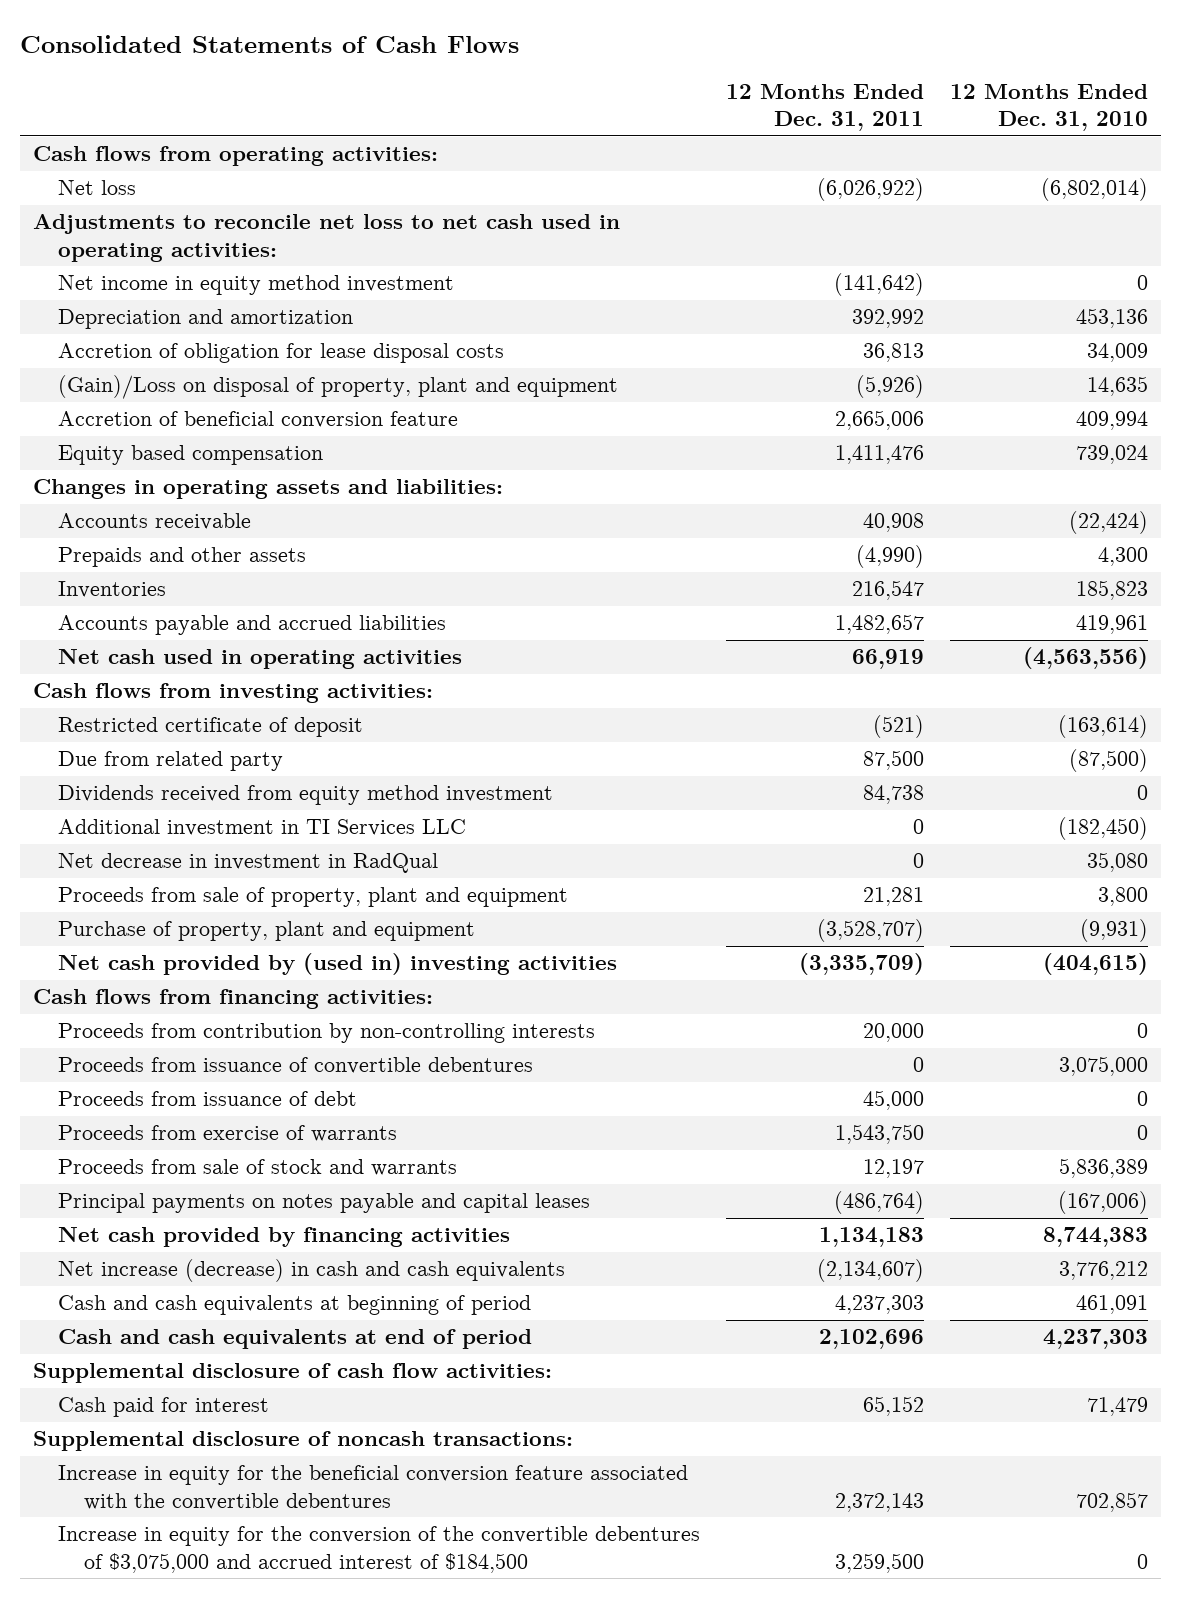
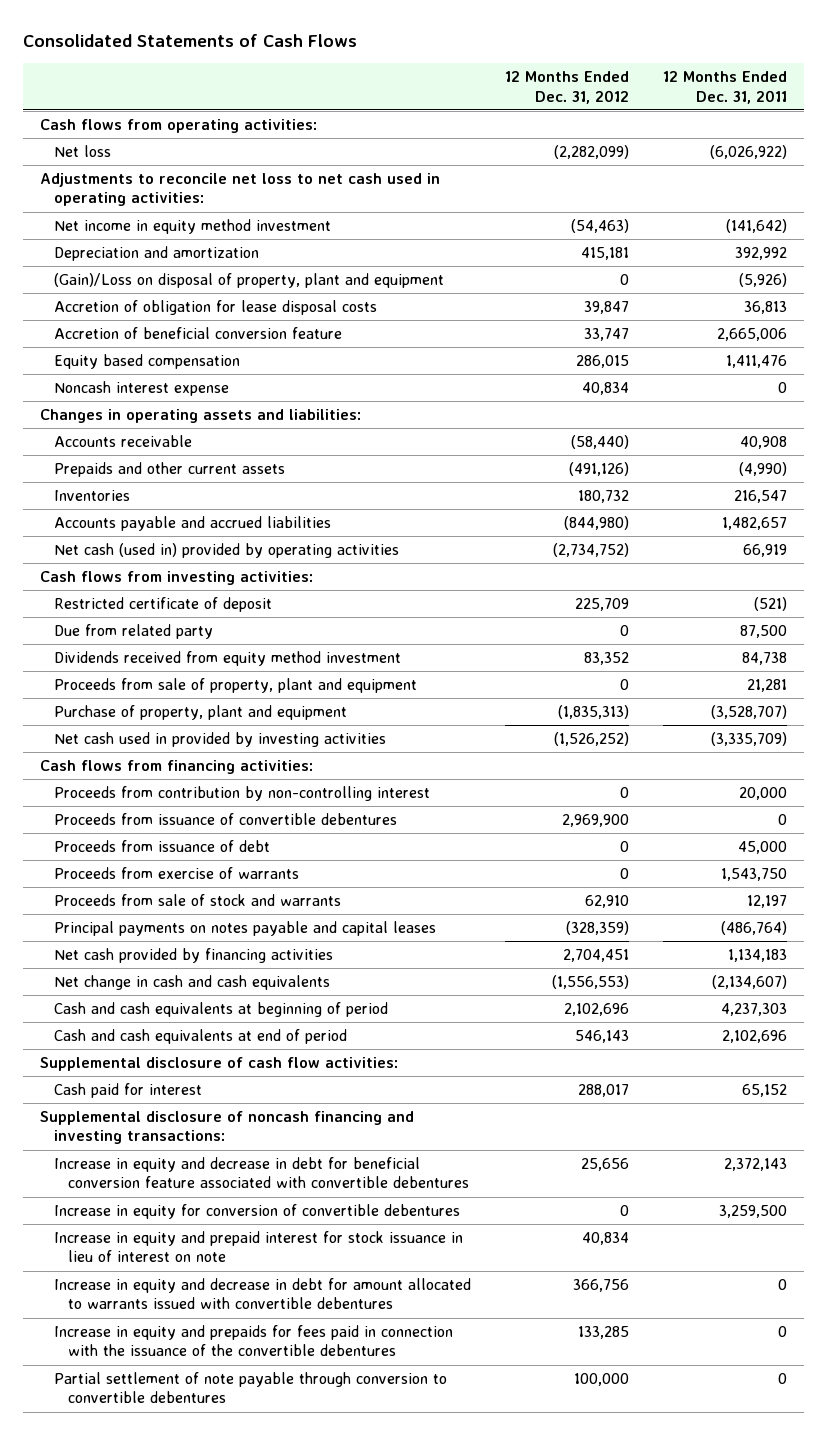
- | 12 Months Ended Dec. 31, 2011 | 12 Months Ended Dec. 31, 2010
+ | 12 Months Ended Dec. 31, 2012 | 12 Months Ended Dec. 31, 2011
moved down: Accretion of obligation for lease disposal costs | 39,847 | 36,813
+ Noncash interest expense | 40,834 | 0
- Prepaids and other assets | (4,990) | 4,300
+ Prepaids and other current assets | (491,126) | (4,990)
- Net cash used in operating activities | 66,919 | (4,563,556)
+ Net cash (used in) provided by operating activities | (2,734,752) | 66,919
- Additional investment in TI Services LLC | 0 | (182,450)
- Net decrease in investment in RadQual | 0 | 35,080
- Net cash provided by (used in) investing activities | (3,335,709) | (404,615)
+ Net cash used in provided by investing activities | (1,526,252) | (3,335,709)
- Proceeds from contribution by non-controlling interests | 20,000 | 0
+ Proceeds from contribution by non-controlling interest | 0 | 20,000
- Net increase (decrease) in cash and cash equivalents | (2,134,607) | 3,776,212
+ Net change in cash and cash equivalents | (1,556,553) | (2,134,607)
- Supplemental disclosure of noncash transactions:
- Increase in equity for the beneficial conversion feature associated with the convertible debentures | 2,372,143 | 702,857
- Increase in equity for the conversion of the convertible debentures of $3,075,000 and accrued interest of $184,500 | 3,259,500 | 0
+ Supplemental disclosure of noncash financing and investing transactions:
+ Increase in equity and decrease in debt for beneficial conversion feature associated with convertible debentures | 25,656 | 2,372,143
+ Increase in equity for conversion of convertible debentures | 0 | 3,259,500
+ Increase in equity and prepaid interest for stock issuance in lieu of interest on note | 40,834 |
+ Increase in equity and decrease in debt for amount allocated to warrants issued with convertible debentures | 366,756 | 0
+ Increase in equity and prepaids for fees paid in connection with the issuance of the convertible debentures | 133,285 | 0
+ Partial settlement of note payable through conversion to convertible debentures | 100,000 | 0

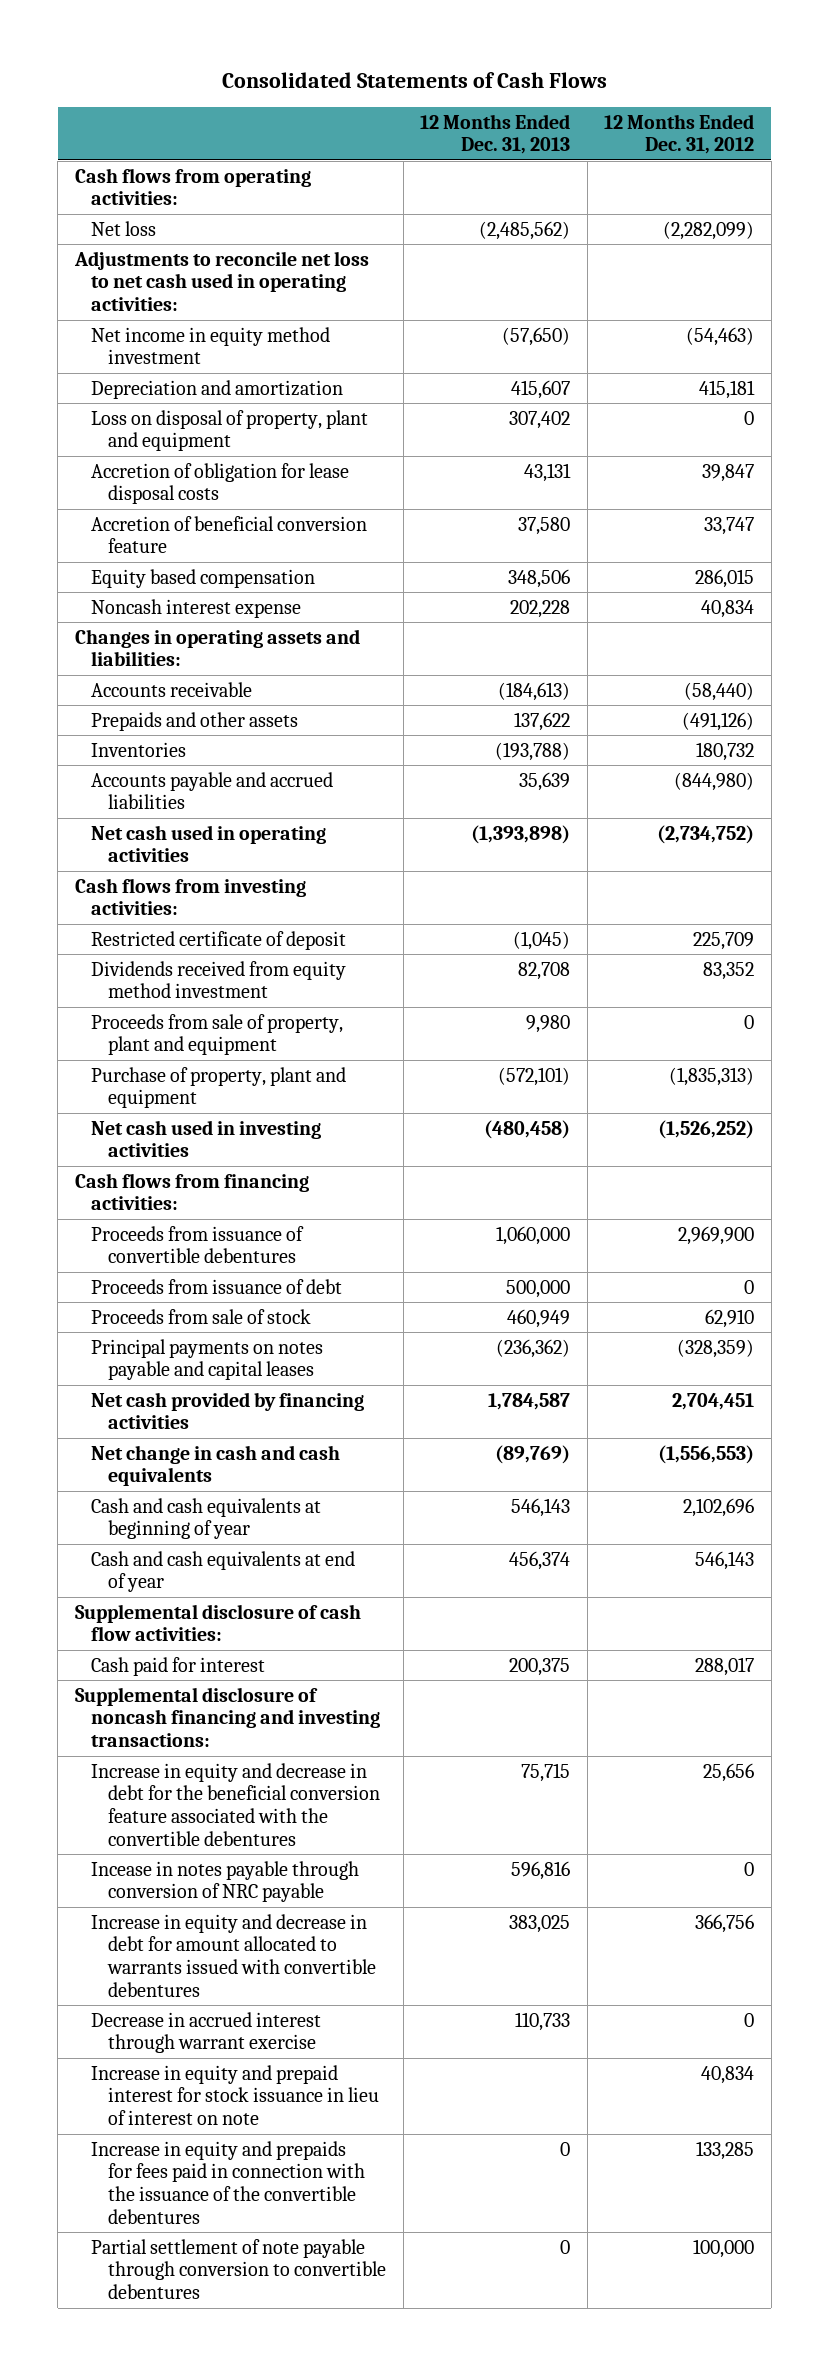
- | 12 Months Ended Dec. 31, 2012 | 12 Months Ended Dec. 31, 2011
+ | 12 Months Ended Dec. 31, 2013 | 12 Months Ended Dec. 31, 2012
- (Gain)/Loss on disposal of property, plant and equipment | 0 | (5,926)
+ Loss on disposal of property, plant and equipment | 307,402 | 0
- Prepaids and other current assets | (491,126) | (4,990)
+ Prepaids and other assets | 137,622 | (491,126)
- Net cash (used in) provided by operating activities | (2,734,752) | 66,919
+ Net cash used in operating activities | (1,393,898) | (2,734,752)
- Due from related party | 0 | 87,500
- Net cash used in provided by investing activities | (1,526,252) | (3,335,709)
+ Net cash used in investing activities | (480,458) | (1,526,252)
- Proceeds from contribution by non-controlling interest | 0 | 20,000
- Proceeds from exercise of warrants | 0 | 1,543,750
- Proceeds from sale of stock and warrants | 62,910 | 12,197
+ Proceeds from sale of stock | 460,949 | 62,910
- Cash and cash equivalents at beginning of period | 2,102,696 | 4,237,303
- Cash and cash equivalents at end of period | 546,143 | 2,102,696
+ Cash and cash equivalents at beginning of year | 546,143 | 2,102,696
+ Cash and cash equivalents at end of year | 456,374 | 546,143
- Increase in equity and decrease in debt for beneficial conversion feature associated with convertible debentures | 25,656 | 2,372,143
- Increase in equity for conversion of convertible debentures | 0 | 3,259,500
+ Increase in equity and decrease in debt for the beneficial conversion feature associated with the convertible debentures | 75,715 | 25,656
+ Incease in notes payable through conversion of NRC payable | 596,816 | 0
+ Decrease in accrued interest through warrant exercise | 110,733 | 0
moved down: Increase in equity and prepaid interest for stock issuance in lieu of interest on note | | 40,834

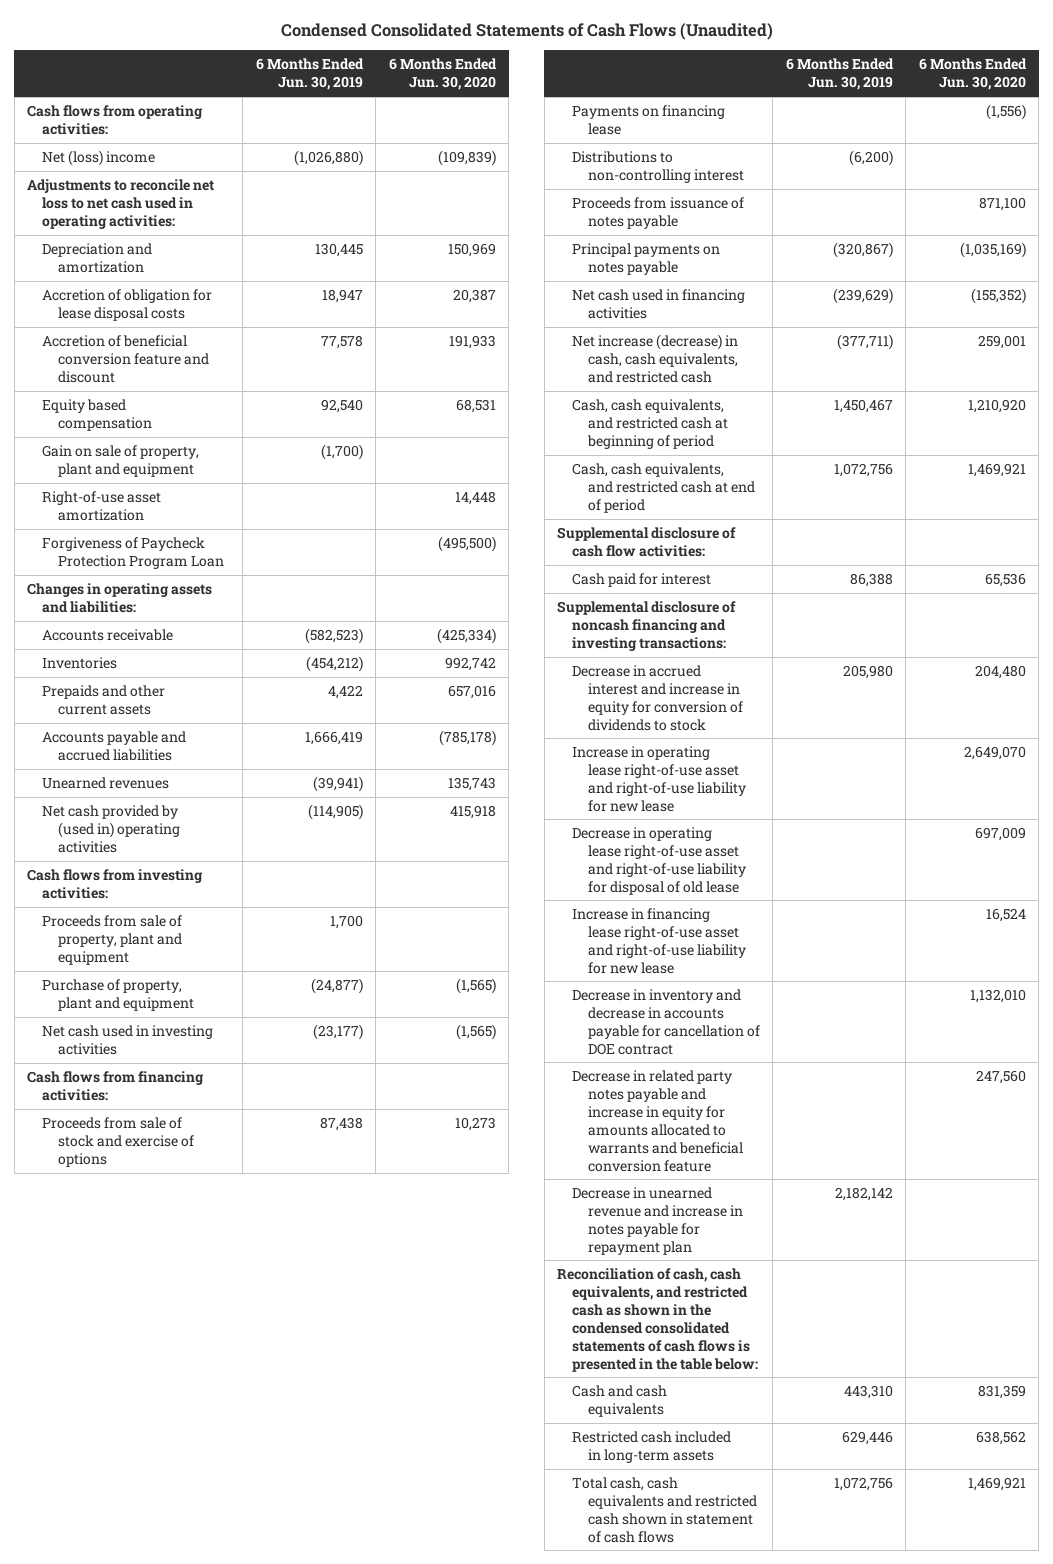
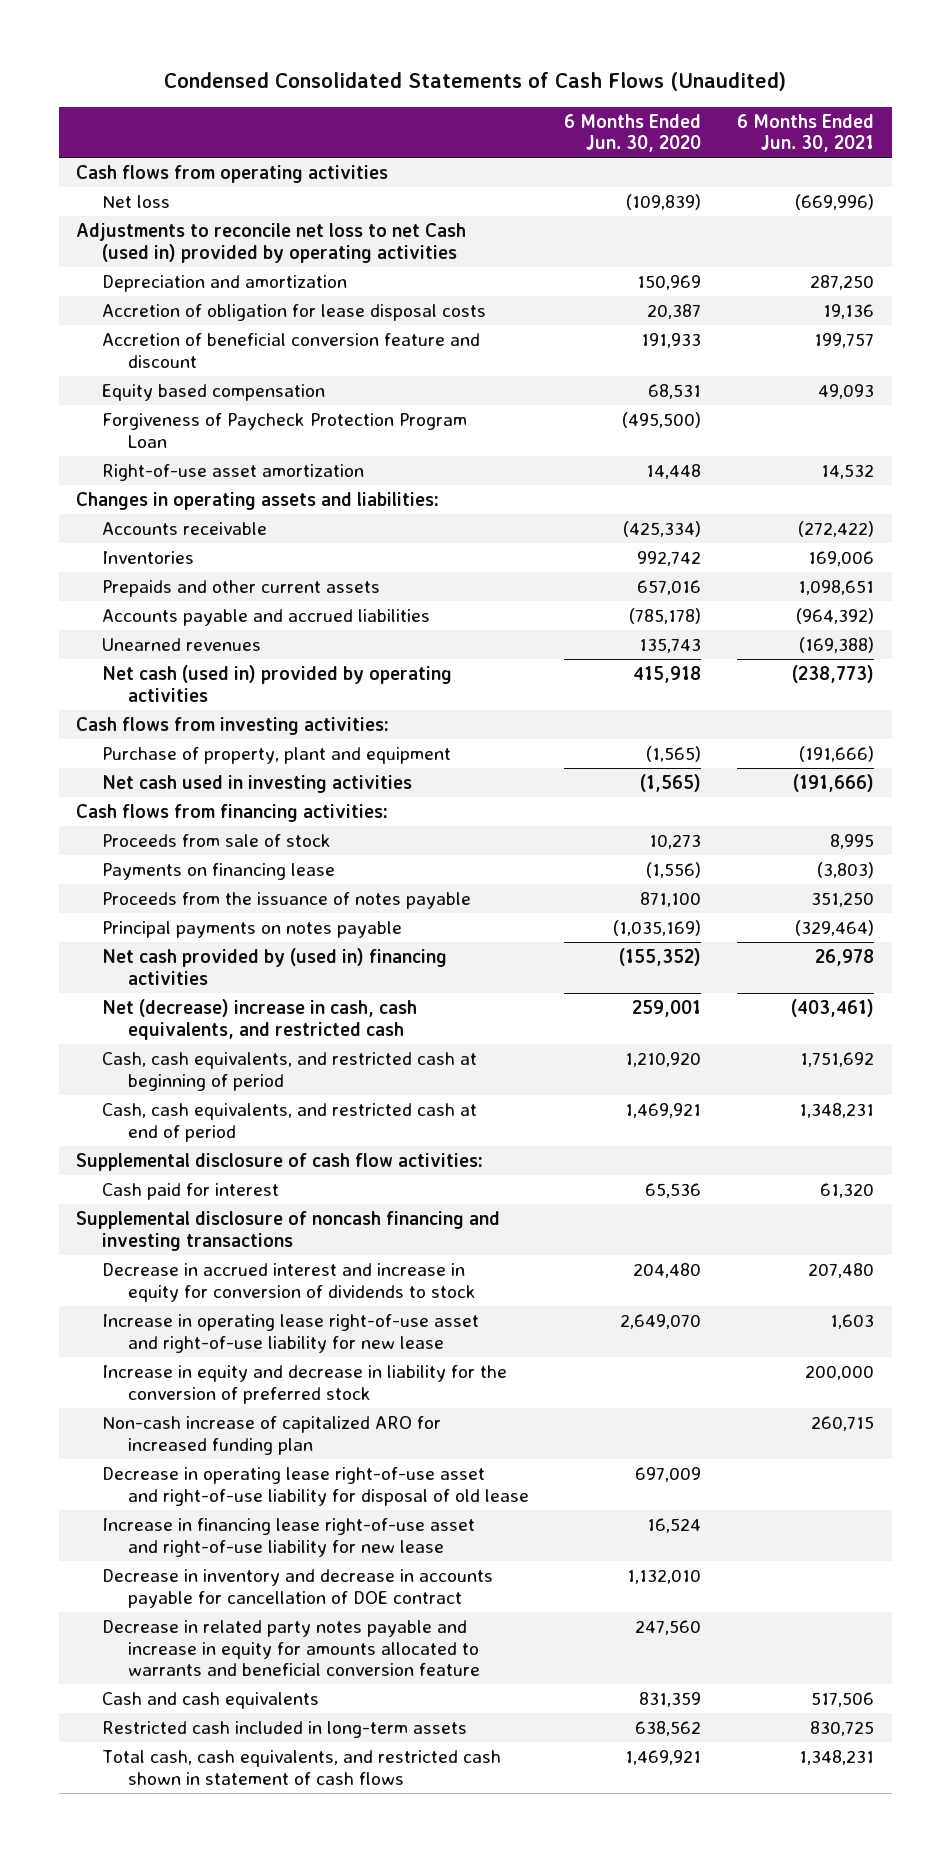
- | 6 Months Ended Jun. 30, 2019 | 6 Months Ended Jun. 30, 2020
+ | 6 Months Ended Jun. 30, 2020 | 6 Months Ended Jun. 30, 2021
- Cash flows from operating activities:
- Net (loss) income | (1,026,880) | (109,839)
- Adjustments to reconcile net loss to net cash used in operating activities:
+ Cash flows from operating activities
+ Net loss | (109,839) | (669,996)
+ Adjustments to reconcile net loss to net Cash (used in) provided by operating activities
- Gain on sale of property, plant and equipment | (1,700) |
moved down: Right-of-use asset amortization | 14,448 | 14,532
- Net cash provided by (used in) operating activities | (114,905) | 415,918
+ Net cash (used in) provided by operating activities | 415,918 | (238,773)
- Proceeds from sale of property, plant and equipment | 1,700 |
- Proceeds from sale of stock and exercise of options | 87,438 | 10,273
+ Proceeds from sale of stock | 10,273 | 8,995
- Distributions to non-controlling interest | (6,200) |
- Proceeds from issuance of notes payable | | 871,100
+ Proceeds from the issuance of notes payable | 871,100 | 351,250
- Net cash used in financing activities | (239,629) | (155,352)
- Net increase (decrease) in cash, cash equivalents, and restricted cash | (377,711) | 259,001
+ Net cash provided by (used in) financing activities | (155,352) | 26,978
+ Net (decrease) increase in cash, cash equivalents, and restricted cash | 259,001 | (403,461)
- Supplemental disclosure of noncash financing and investing transactions:
+ Supplemental disclosure of noncash financing and investing transactions
+ Increase in equity and decrease in liability for the conversion of preferred stock | | 200,000
+ Non-cash increase of capitalized ARO for increased funding plan | | 260,715
- Decrease in unearned revenue and increase in notes payable for repayment plan | 2,182,142 |
- Reconciliation of cash, cash equivalents, and restricted cash as shown in the condensed consolidated statements of cash flows is presented in the table below:
- Total cash, cash equivalents and restricted cash shown in statement of cash flows | 1,072,756 | 1,469,921
+ Total cash, cash equivalents, and restricted cash shown in statement of cash flows | 1,469,921 | 1,348,231

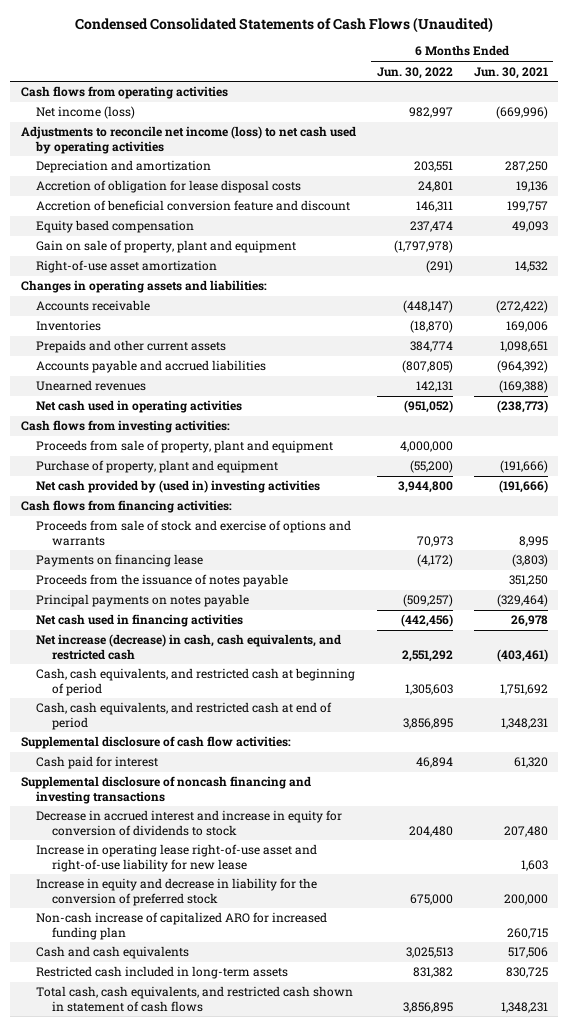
- | 6 Months Ended Jun. 30, 2020 | 6 Months Ended Jun. 30, 2021
+ | 6 Months Ended Jun. 30, 2022 | 6 Months Ended Jun. 30, 2021
- Net loss | (109,839) | (669,996)
- Adjustments to reconcile net loss to net Cash (used in) provided by operating activities
+ Net income (loss) | 982,997 | (669,996)
+ Adjustments to reconcile net income (loss) to net cash used by operating activities
- Forgiveness of Paycheck Protection Program Loan | (495,500) |
+ Gain on sale of property, plant and equipment | (1,797,978) |
- Net cash (used in) provided by operating activities | 415,918 | (238,773)
+ Net cash used in operating activities | (951,052) | (238,773)
+ Proceeds from sale of property, plant and equipment | 4,000,000 |
- Net cash used in investing activities | (1,565) | (191,666)
+ Net cash provided by (used in) investing activities | 3,944,800 | (191,666)
- Proceeds from sale of stock | 10,273 | 8,995
+ Proceeds from sale of stock and exercise of options and warrants | 70,973 | 8,995
- Net cash provided by (used in) financing activities | (155,352) | 26,978
- Net (decrease) increase in cash, cash equivalents, and restricted cash | 259,001 | (403,461)
+ Net cash used in financing activities | (442,456) | 26,978
+ Net increase (decrease) in cash, cash equivalents, and restricted cash | 2,551,292 | (403,461)
- Decrease in operating lease right-of-use asset and right-of-use liability for disposal of old lease | 697,009 |
- Increase in financing lease right-of-use asset and right-of-use liability for new lease | 16,524 |
- Decrease in inventory and decrease in accounts payable for cancellation of DOE contract | 1,132,010 |
- Decrease in related party notes payable and increase in equity for amounts allocated to warrants and beneficial conversion feature | 247,560 |

